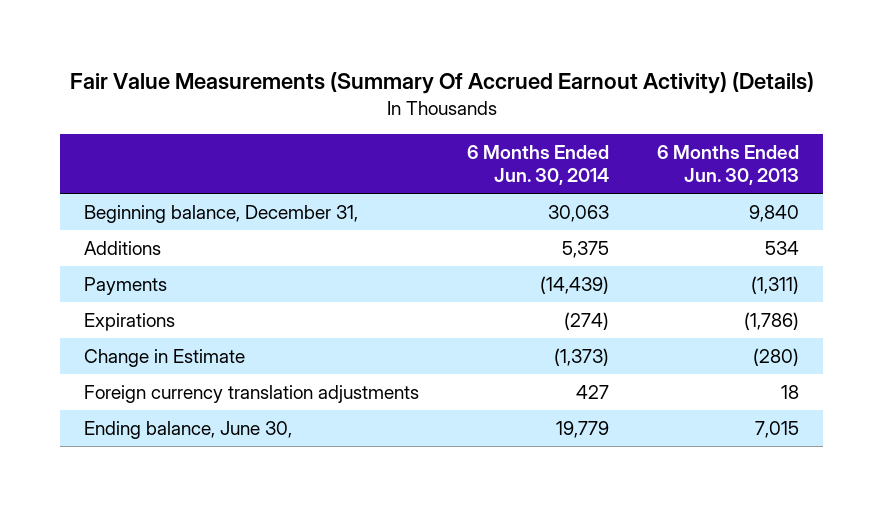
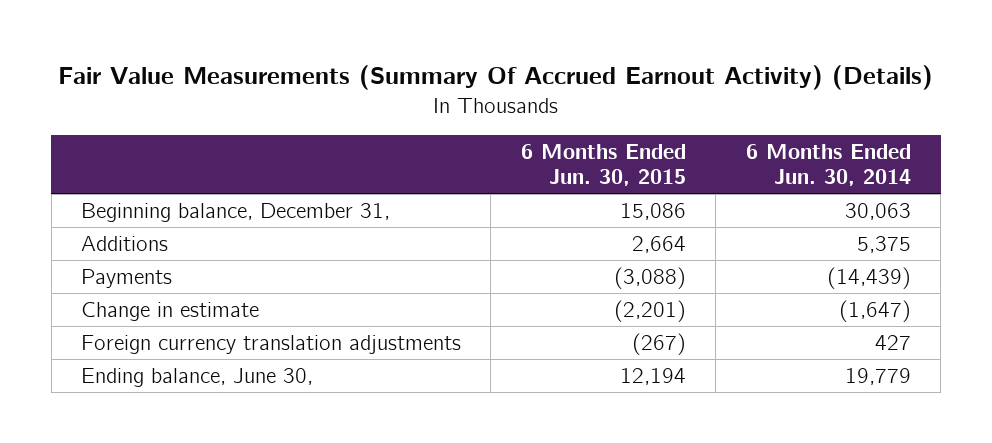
- | 6 Months Ended Jun. 30, 2014 | 6 Months Ended Jun. 30, 2013
+ | 6 Months Ended Jun. 30, 2015 | 6 Months Ended Jun. 30, 2014
- Expirations | (274) | (1,786)
- Change in Estimate | (1,373) | (280)
+ Change in estimate | (2,201) | (1,647)

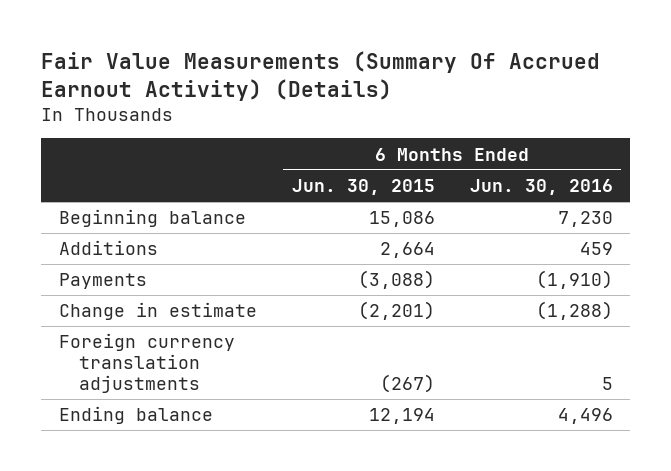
- | 6 Months Ended Jun. 30, 2015 | 6 Months Ended Jun. 30, 2014
+ | 6 Months Ended Jun. 30, 2015 | 6 Months Ended Jun. 30, 2016
- Beginning balance, December 31, | 15,086 | 30,063
+ Beginning balance | 15,086 | 7,230
- Ending balance, June 30, | 12,194 | 19,779
+ Ending balance | 12,194 | 4,496

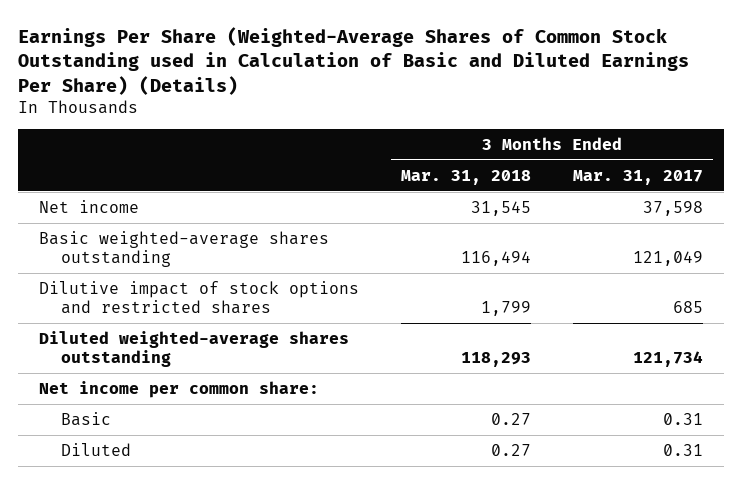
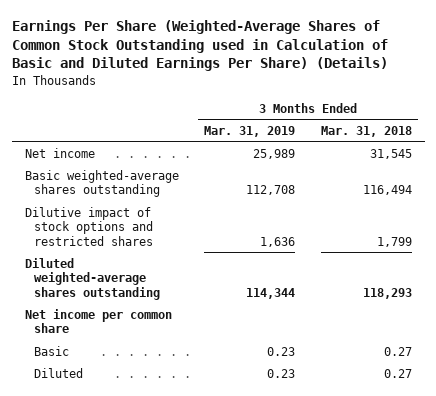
- | 3 Months Ended Mar. 31, 2018 | 3 Months Ended Mar. 31, 2017
+ | 3 Months Ended Mar. 31, 2019 | 3 Months Ended Mar. 31, 2018
- Net income per common share:
+ Net income per common share

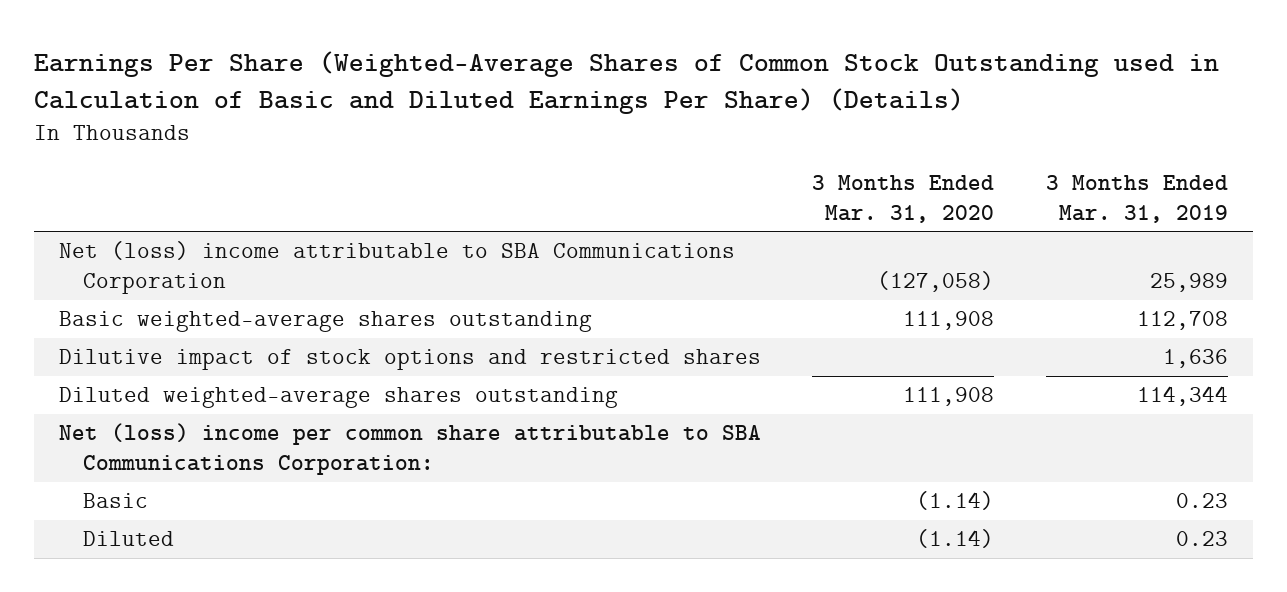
- | 3 Months Ended Mar. 31, 2019 | 3 Months Ended Mar. 31, 2018
+ | 3 Months Ended Mar. 31, 2020 | 3 Months Ended Mar. 31, 2019
- Net income | 25,989 | 31,545
+ Net (loss) income attributable to SBA Communications Corporation | (127,058) | 25,989
- Net income per common share
+ Net (loss) income per common share attributable to SBA Communications Corporation:

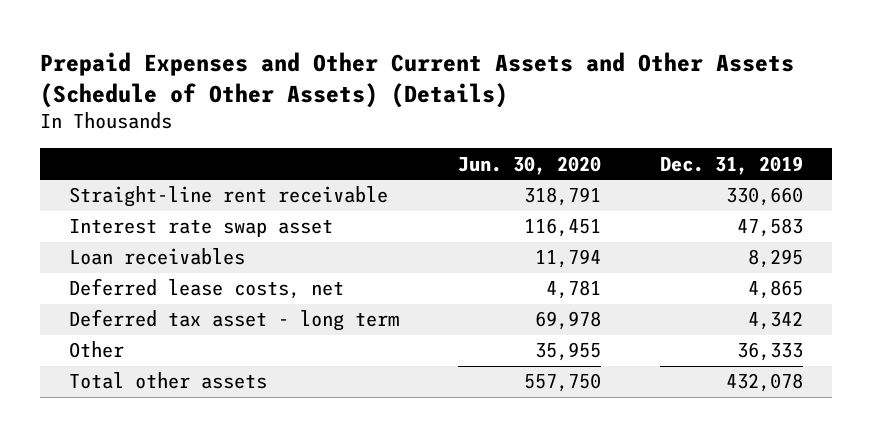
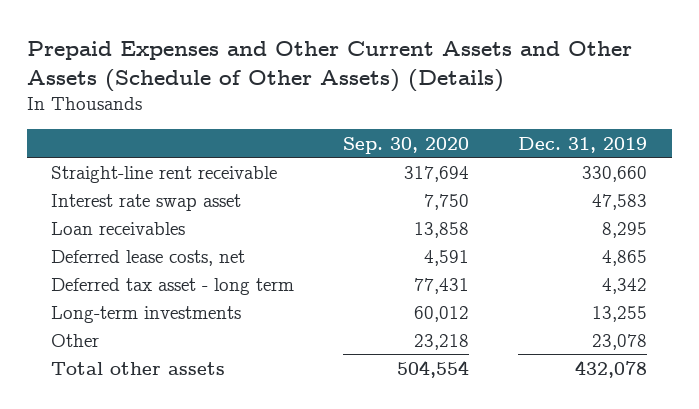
- | Jun. 30, 2020 | Dec. 31, 2019
+ | Sep. 30, 2020 | Dec. 31, 2019
- Other | 35,955 | 36,333
+ Long-term investments | 60,012 | 13,255
+ Other | 23,218 | 23,078

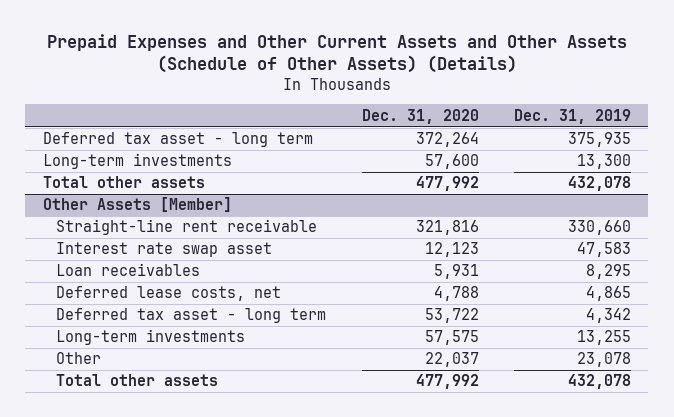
- | Sep. 30, 2020 | Dec. 31, 2019
+ | Dec. 31, 2020 | Dec. 31, 2019
+ Deferred tax asset - long term | 372,264 | 375,935
+ Long-term investments | 57,600 | 13,300
+ Total other assets | 477,992 | 432,078
+ Other Assets [Member]

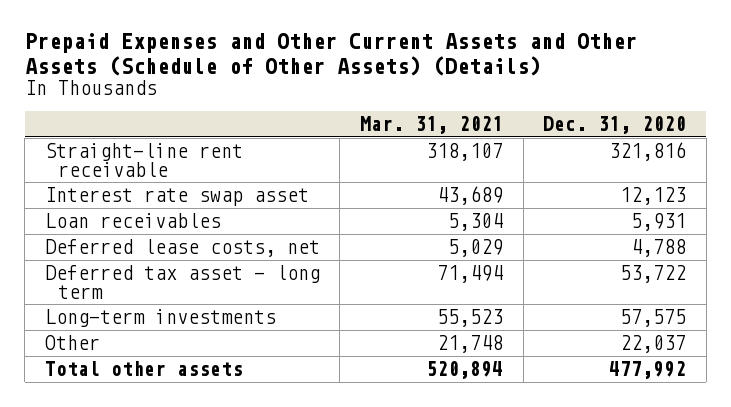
- | Dec. 31, 2020 | Dec. 31, 2019
+ | Mar. 31, 2021 | Dec. 31, 2020
- Deferred tax asset - long term | 372,264 | 375,935
- Long-term investments | 57,600 | 13,300
- Total other assets | 477,992 | 432,078
- Other Assets [Member]

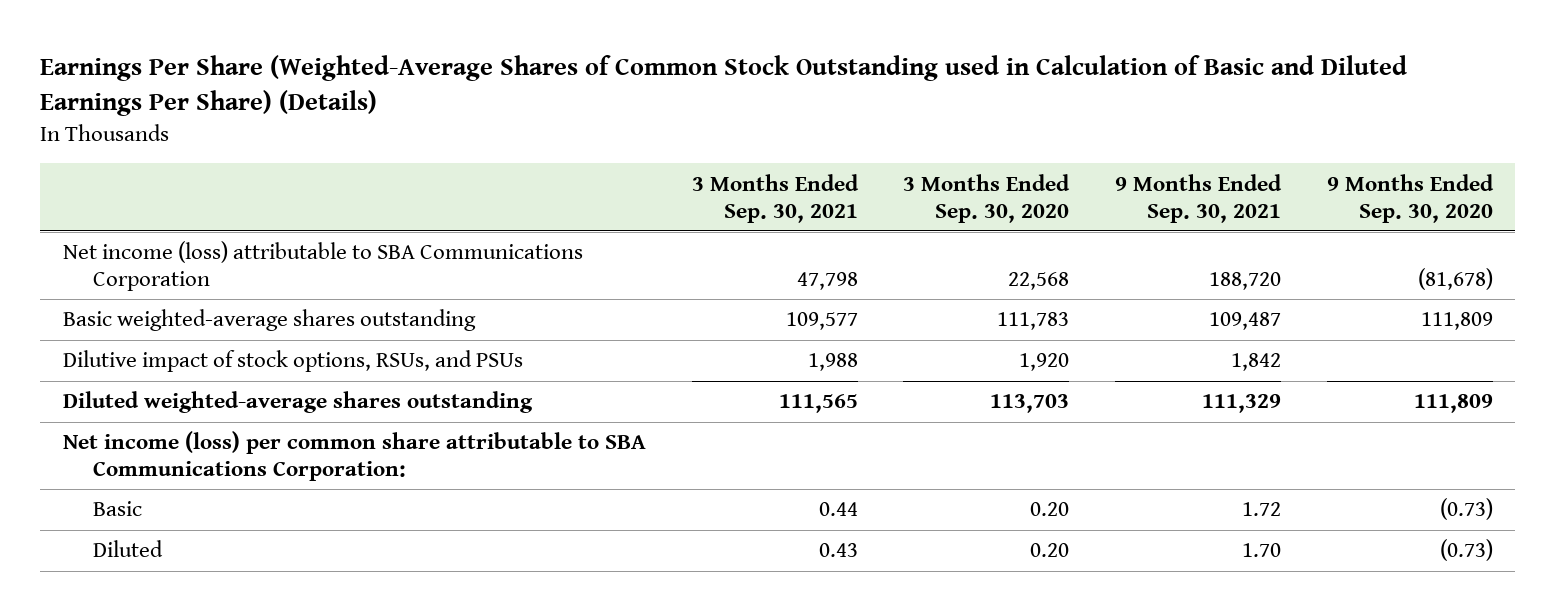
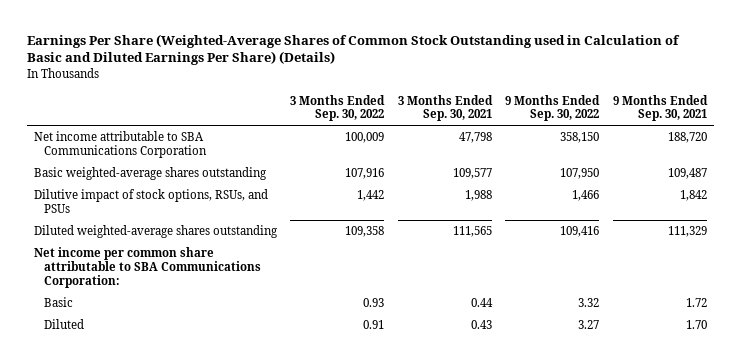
- | 3 Months Ended Sep. 30, 2021 | 3 Months Ended Sep. 30, 2020 | 9 Months Ended Sep. 30, 2021 | 9 Months Ended Sep. 30, 2020
+ | 3 Months Ended Sep. 30, 2022 | 3 Months Ended Sep. 30, 2021 | 9 Months Ended Sep. 30, 2022 | 9 Months Ended Sep. 30, 2021
- Net income (loss) attributable to SBA Communications Corporation | 47,798 | 22,568 | 188,720 | (81,678)
+ Net income attributable to SBA Communications Corporation | 100,009 | 47,798 | 358,150 | 188,720
- Net income (loss) per common share attributable to SBA Communications Corporation:
+ Net income per common share attributable to SBA Communications Corporation:

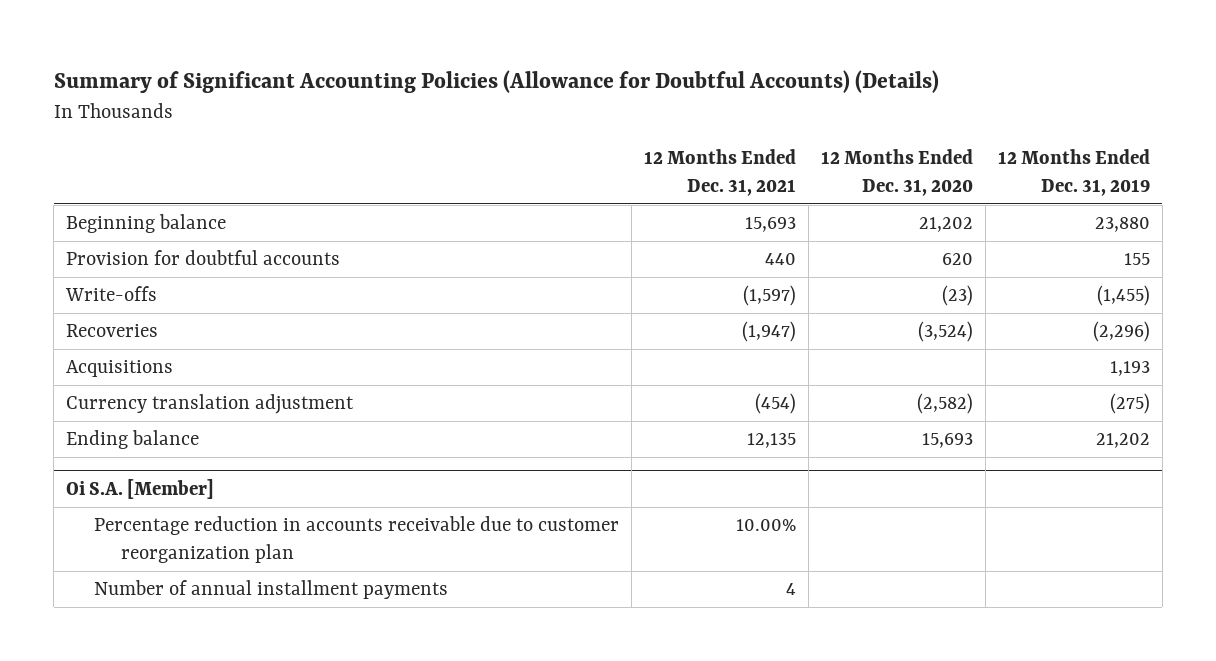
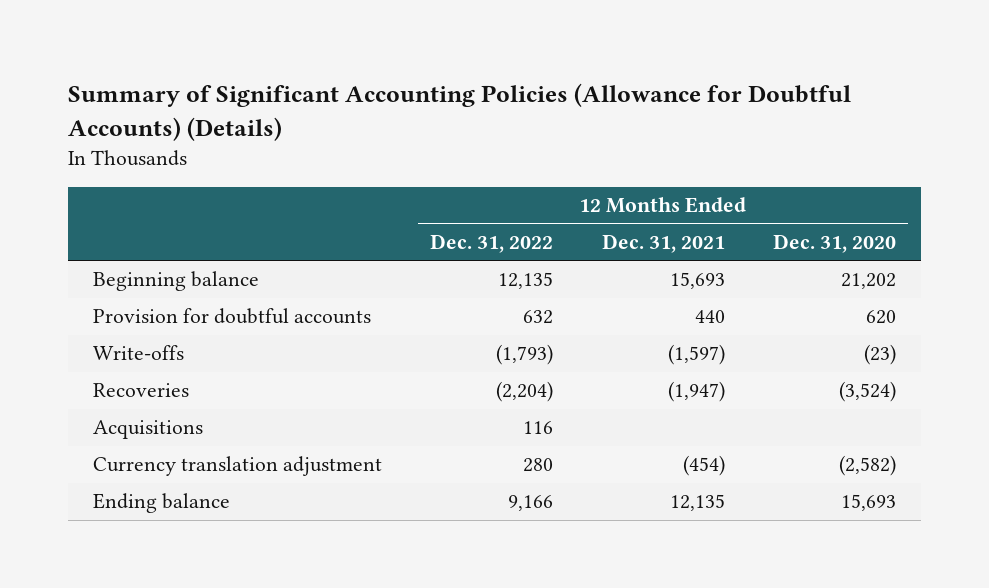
- | 12 Months Ended Dec. 31, 2021 | 12 Months Ended Dec. 31, 2020 | 12 Months Ended Dec. 31, 2019
+ | 12 Months Ended Dec. 31, 2022 | 12 Months Ended Dec. 31, 2021 | 12 Months Ended Dec. 31, 2020
- Oi S.A. [Member]
- Percentage reduction in accounts receivable due to customer reorganization plan | 10.00% | |
- Number of annual installment payments | 4 | |

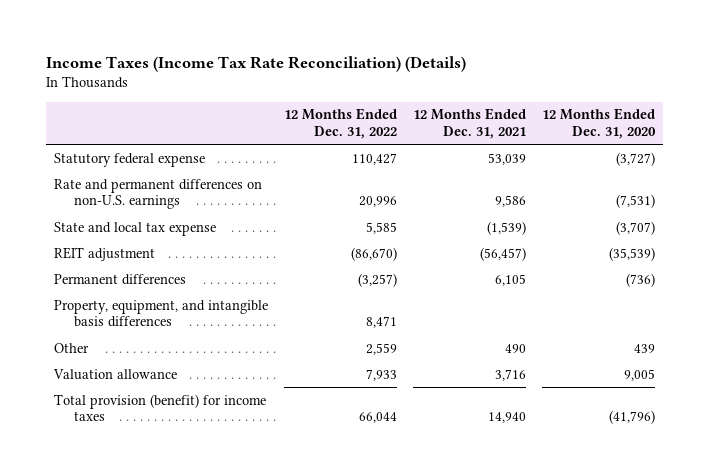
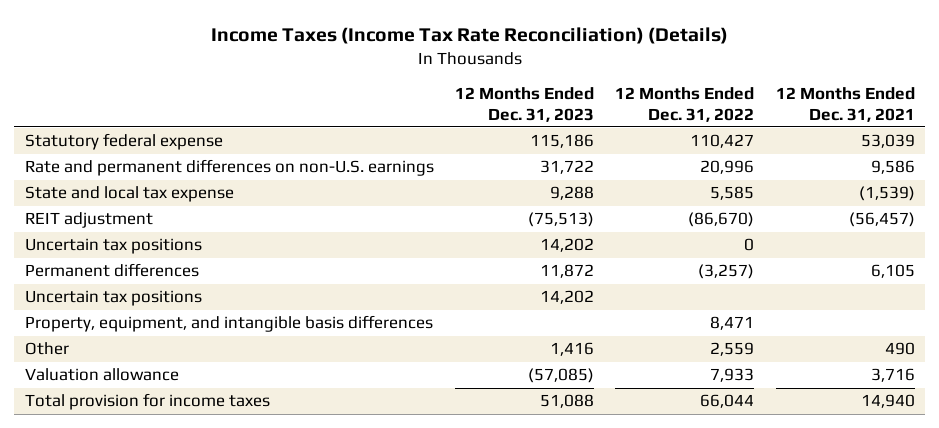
- | 12 Months Ended Dec. 31, 2022 | 12 Months Ended Dec. 31, 2021 | 12 Months Ended Dec. 31, 2020
+ | 12 Months Ended Dec. 31, 2023 | 12 Months Ended Dec. 31, 2022 | 12 Months Ended Dec. 31, 2021
+ Uncertain tax positions | 14,202 | 0 |
+ Uncertain tax positions | 14,202 | |
- Total provision (benefit) for income taxes | 66,044 | 14,940 | (41,796)
+ Total provision for income taxes | 51,088 | 66,044 | 14,940

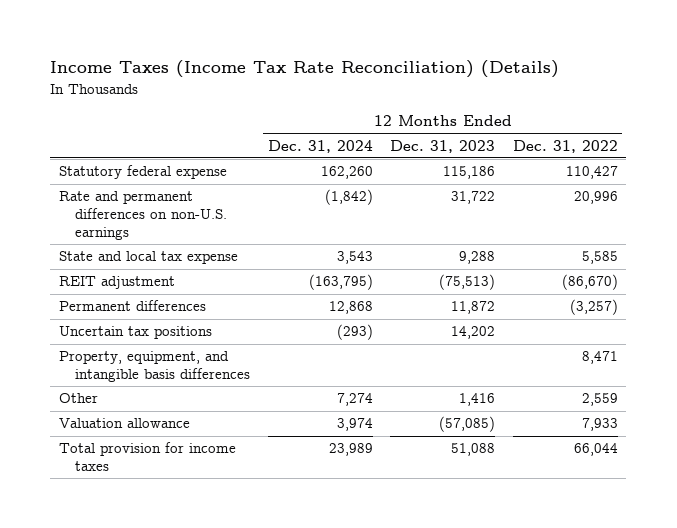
- | 12 Months Ended Dec. 31, 2023 | 12 Months Ended Dec. 31, 2022 | 12 Months Ended Dec. 31, 2021
+ | 12 Months Ended Dec. 31, 2024 | 12 Months Ended Dec. 31, 2023 | 12 Months Ended Dec. 31, 2022
- Uncertain tax positions | 14,202 | 0 |

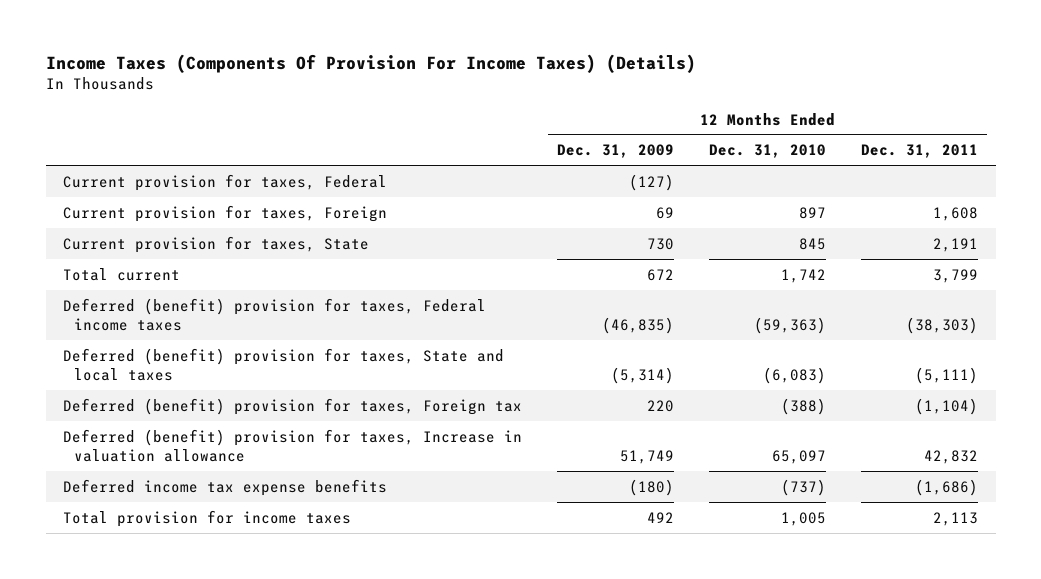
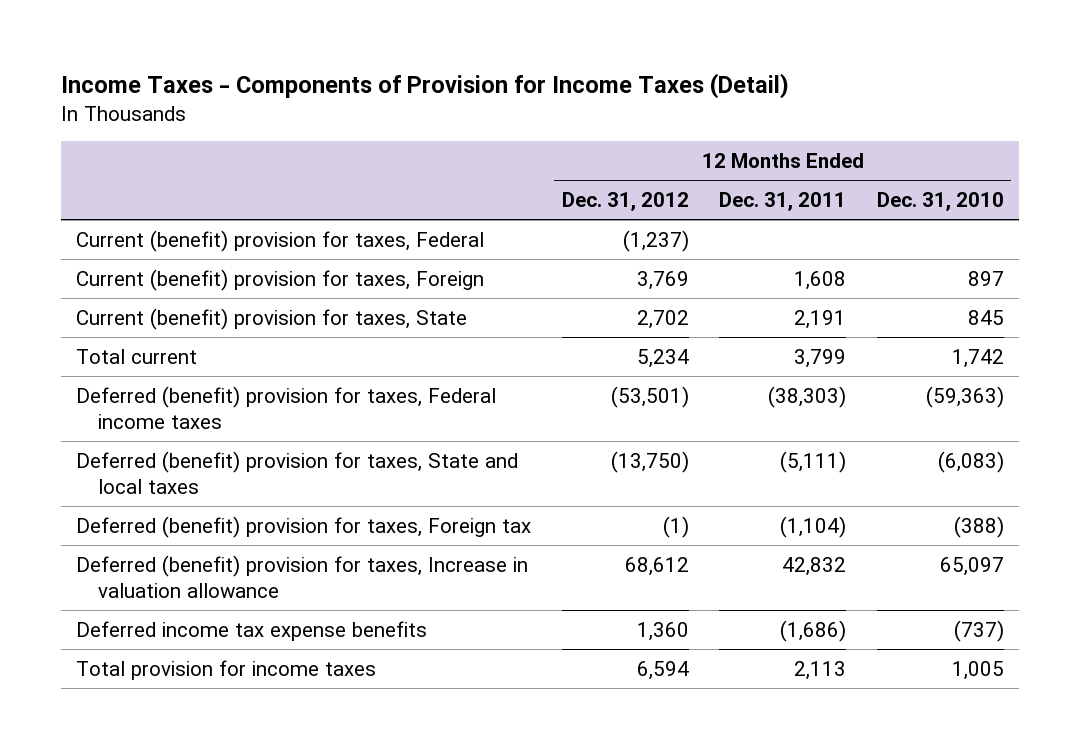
- Income Taxes (Components Of Provision For Income Taxes) (Details)
+ Income Taxes - Components of Provision for Income Taxes (Detail)
- | 12 Months Ended Dec. 31, 2009 | 12 Months Ended Dec. 31, 2010 | 12 Months Ended Dec. 31, 2011
+ | 12 Months Ended Dec. 31, 2012 | 12 Months Ended Dec. 31, 2011 | 12 Months Ended Dec. 31, 2010
- Current provision for taxes, Federal | (127) | |
- Current provision for taxes, Foreign | 69 | 897 | 1,608
- Current provision for taxes, State | 730 | 845 | 2,191
+ Current (benefit) provision for taxes, Federal | (1,237) | |
+ Current (benefit) provision for taxes, Foreign | 3,769 | 1,608 | 897
+ Current (benefit) provision for taxes, State | 2,702 | 2,191 | 845

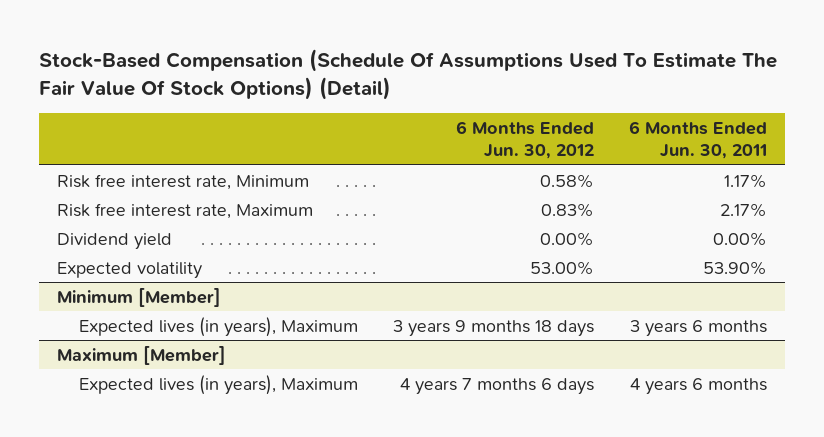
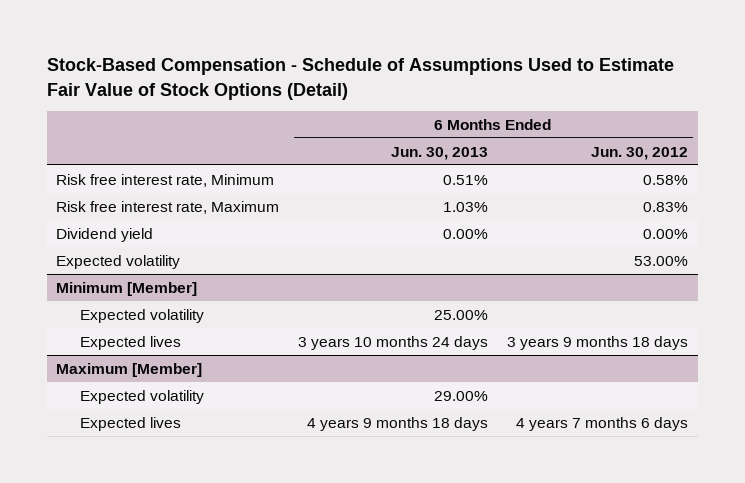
- Stock-Based Compensation (Schedule Of Assumptions Used To Estimate The Fair Value Of Stock Options) (Detail)
+ Stock-Based Compensation - Schedule of Assumptions Used to Estimate Fair Value of Stock Options (Detail)
- | 6 Months Ended Jun. 30, 2012 | 6 Months Ended Jun. 30, 2011
+ | 6 Months Ended Jun. 30, 2013 | 6 Months Ended Jun. 30, 2012
@ Minimum [Member]
- Expected lives (in years), Maximum | 3 years 9 months 18 days | 3 years 6 months
+ Expected volatility | 25.00% |
+ Expected lives | 3 years 10 months 24 days | 3 years 9 months 18 days
@ Maximum [Member]
- Expected lives (in years), Maximum | 4 years 7 months 6 days | 4 years 6 months
+ Expected volatility | 29.00% |
+ Expected lives | 4 years 9 months 18 days | 4 years 7 months 6 days

